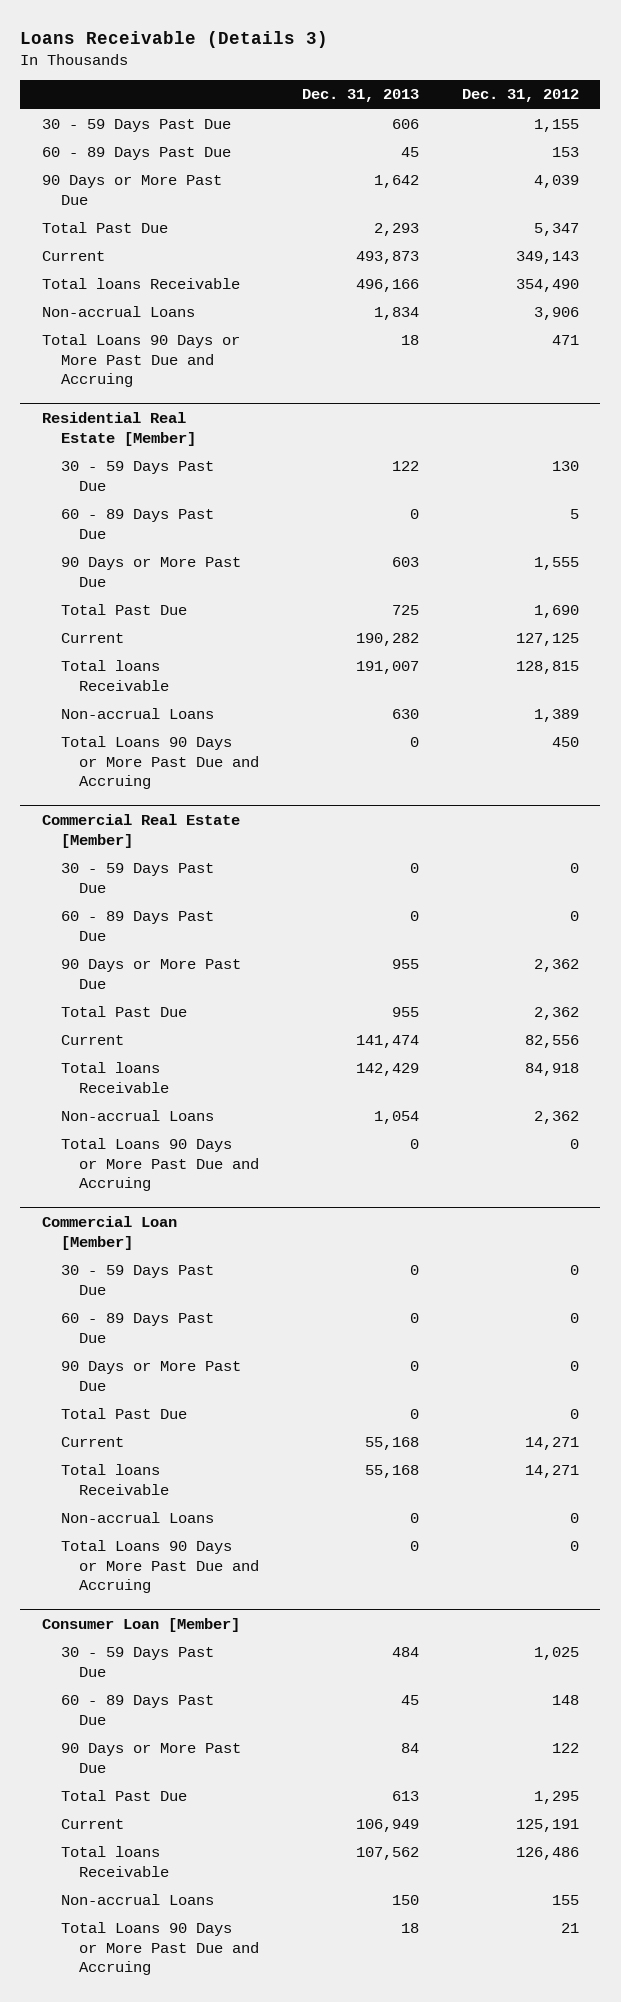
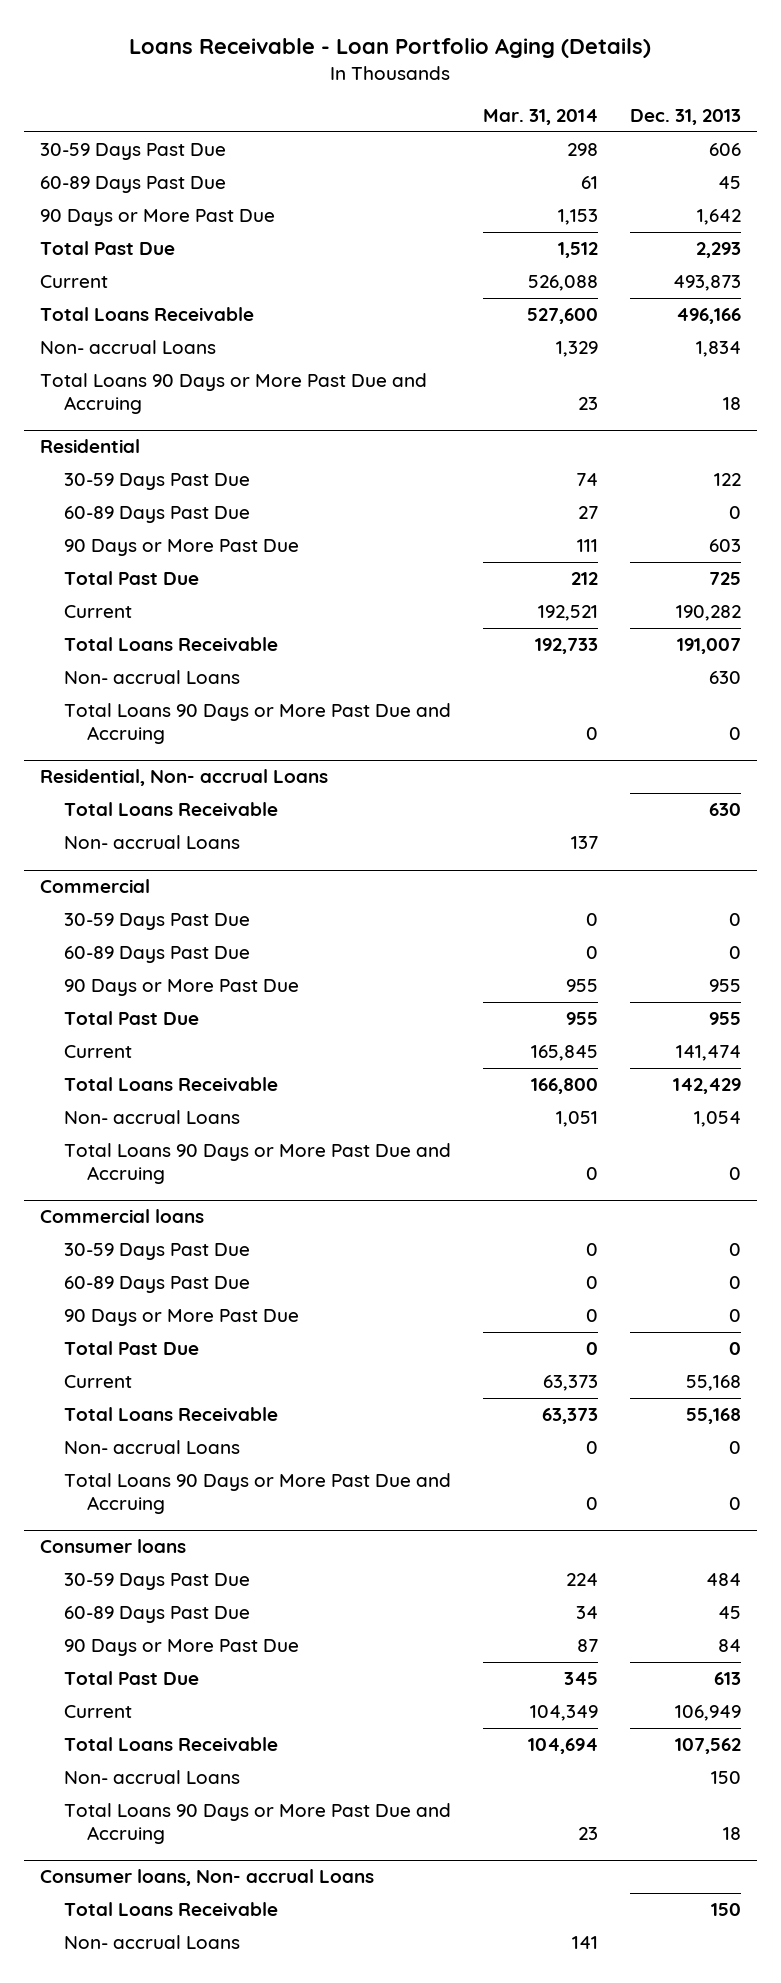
- Loans Receivable (Details 3)
+ Loans Receivable - Loan Portfolio Aging (Details)
- | Dec. 31, 2013 | Dec. 31, 2012
+ | Mar. 31, 2014 | Dec. 31, 2013
- 30 - 59 Days Past Due | 606 | 1,155
- 60 - 89 Days Past Due | 45 | 153
+ 30-59 Days Past Due | 298 | 606
+ 60-89 Days Past Due | 61 | 45
- Total loans Receivable | 496,166 | 354,490
- Non-accrual Loans | 1,834 | 3,906
+ Total Loans Receivable | 527,600 | 496,166
+ Non- accrual Loans | 1,329 | 1,834
- Residential Real Estate [Member]
- 30 - 59 Days Past Due | 122 | 130
- 60 - 89 Days Past Due | 0 | 5
+ Residential
+ 30-59 Days Past Due | 74 | 122
+ 60-89 Days Past Due | 27 | 0
- Total loans Receivable | 191,007 | 128,815
- Non-accrual Loans | 630 | 1,389
+ Total Loans Receivable | 192,733 | 191,007
+ Non- accrual Loans | | 630
- Commercial Real Estate [Member]
- 30 - 59 Days Past Due | 0 | 0
- 60 - 89 Days Past Due | 0 | 0
+ Residential, Non- accrual Loans
+ Total Loans Receivable | | 630
+ Non- accrual Loans | 137 |
+ Commercial
+ 30-59 Days Past Due | 0 | 0
+ 60-89 Days Past Due | 0 | 0
- Total loans Receivable | 142,429 | 84,918
- Non-accrual Loans | 1,054 | 2,362
+ Total Loans Receivable | 166,800 | 142,429
+ Non- accrual Loans | 1,051 | 1,054
- Commercial Loan [Member]
- 30 - 59 Days Past Due | 0 | 0
- 60 - 89 Days Past Due | 0 | 0
+ Commercial loans
+ 30-59 Days Past Due | 0 | 0
+ 60-89 Days Past Due | 0 | 0
- Total loans Receivable | 55,168 | 14,271
- Non-accrual Loans | 0 | 0
+ Total Loans Receivable | 63,373 | 55,168
+ Non- accrual Loans | 0 | 0
- Consumer Loan [Member]
- 30 - 59 Days Past Due | 484 | 1,025
- 60 - 89 Days Past Due | 45 | 148
+ Consumer loans
+ 30-59 Days Past Due | 224 | 484
+ 60-89 Days Past Due | 34 | 45
- Total loans Receivable | 107,562 | 126,486
- Non-accrual Loans | 150 | 155
+ Total Loans Receivable | 104,694 | 107,562
+ Non- accrual Loans | | 150
+ Consumer loans, Non- accrual Loans
+ Total Loans Receivable | | 150
+ Non- accrual Loans | 141 |

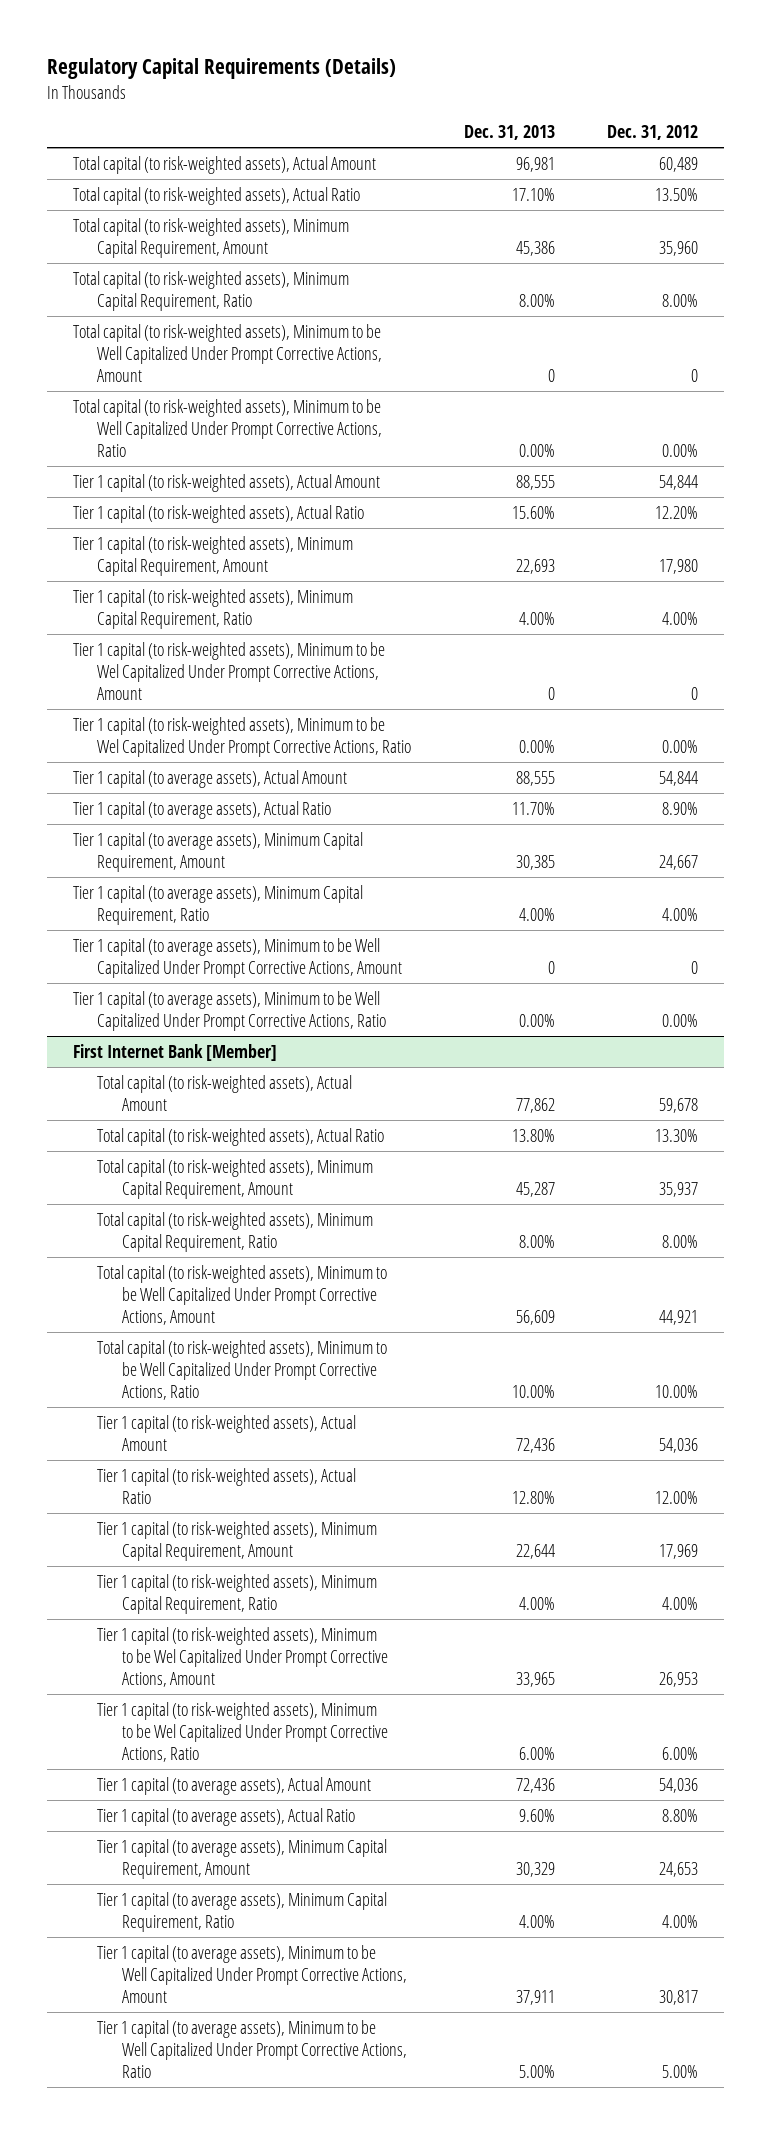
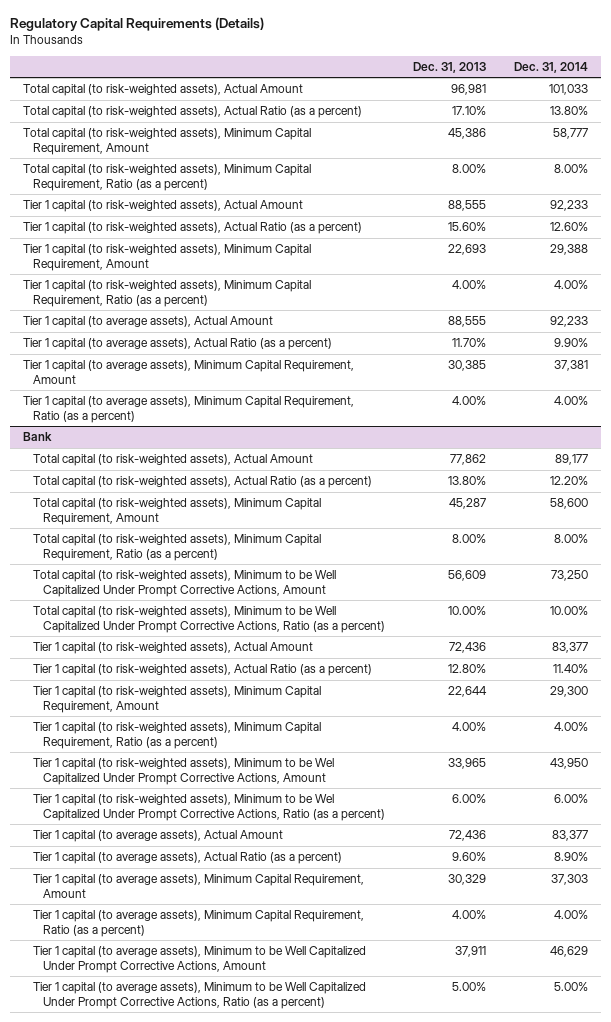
- | Dec. 31, 2013 | Dec. 31, 2012
+ | Dec. 31, 2013 | Dec. 31, 2014
- Total capital (to risk-weighted assets), Actual Ratio | 17.10% | 13.50%
+ Total capital (to risk-weighted assets), Actual Ratio (as a percent) | 17.10% | 13.80%
- Total capital (to risk-weighted assets), Minimum Capital Requirement, Ratio | 8.00% | 8.00%
- Total capital (to risk-weighted assets), Minimum to be Well Capitalized Under Prompt Corrective Actions, Amount | 0 | 0
- Total capital (to risk-weighted assets), Minimum to be Well Capitalized Under Prompt Corrective Actions, Ratio | 0.00% | 0.00%
+ Total capital (to risk-weighted assets), Minimum Capital Requirement, Ratio (as a percent) | 8.00% | 8.00%
- Tier 1 capital (to risk-weighted assets), Actual Ratio | 15.60% | 12.20%
+ Tier 1 capital (to risk-weighted assets), Actual Ratio (as a percent) | 15.60% | 12.60%
- Tier 1 capital (to risk-weighted assets), Minimum Capital Requirement, Ratio | 4.00% | 4.00%
- Tier 1 capital (to risk-weighted assets), Minimum to be Wel Capitalized Under Prompt Corrective Actions, Amount | 0 | 0
- Tier 1 capital (to risk-weighted assets), Minimum to be Wel Capitalized Under Prompt Corrective Actions, Ratio | 0.00% | 0.00%
+ Tier 1 capital (to risk-weighted assets), Minimum Capital Requirement, Ratio (as a percent) | 4.00% | 4.00%
- Tier 1 capital (to average assets), Actual Ratio | 11.70% | 8.90%
+ Tier 1 capital (to average assets), Actual Ratio (as a percent) | 11.70% | 9.90%
- Tier 1 capital (to average assets), Minimum Capital Requirement, Ratio | 4.00% | 4.00%
- Tier 1 capital (to average assets), Minimum to be Well Capitalized Under Prompt Corrective Actions, Amount | 0 | 0
- Tier 1 capital (to average assets), Minimum to be Well Capitalized Under Prompt Corrective Actions, Ratio | 0.00% | 0.00%
- First Internet Bank [Member]
+ Tier 1 capital (to average assets), Minimum Capital Requirement, Ratio (as a percent) | 4.00% | 4.00%
+ Bank
- Total capital (to risk-weighted assets), Actual Ratio | 13.80% | 13.30%
+ Total capital (to risk-weighted assets), Actual Ratio (as a percent) | 13.80% | 12.20%
- Total capital (to risk-weighted assets), Minimum Capital Requirement, Ratio | 8.00% | 8.00%
+ Total capital (to risk-weighted assets), Minimum Capital Requirement, Ratio (as a percent) | 8.00% | 8.00%
- Total capital (to risk-weighted assets), Minimum to be Well Capitalized Under Prompt Corrective Actions, Ratio | 10.00% | 10.00%
+ Total capital (to risk-weighted assets), Minimum to be Well Capitalized Under Prompt Corrective Actions, Ratio (as a percent) | 10.00% | 10.00%
- Tier 1 capital (to risk-weighted assets), Actual Ratio | 12.80% | 12.00%
+ Tier 1 capital (to risk-weighted assets), Actual Ratio (as a percent) | 12.80% | 11.40%
- Tier 1 capital (to risk-weighted assets), Minimum Capital Requirement, Ratio | 4.00% | 4.00%
+ Tier 1 capital (to risk-weighted assets), Minimum Capital Requirement, Ratio (as a percent) | 4.00% | 4.00%
- Tier 1 capital (to risk-weighted assets), Minimum to be Wel Capitalized Under Prompt Corrective Actions, Ratio | 6.00% | 6.00%
+ Tier 1 capital (to risk-weighted assets), Minimum to be Wel Capitalized Under Prompt Corrective Actions, Ratio (as a percent) | 6.00% | 6.00%
- Tier 1 capital (to average assets), Actual Ratio | 9.60% | 8.80%
+ Tier 1 capital (to average assets), Actual Ratio (as a percent) | 9.60% | 8.90%
- Tier 1 capital (to average assets), Minimum Capital Requirement, Ratio | 4.00% | 4.00%
+ Tier 1 capital (to average assets), Minimum Capital Requirement, Ratio (as a percent) | 4.00% | 4.00%
- Tier 1 capital (to average assets), Minimum to be Well Capitalized Under Prompt Corrective Actions, Ratio | 5.00% | 5.00%
+ Tier 1 capital (to average assets), Minimum to be Well Capitalized Under Prompt Corrective Actions, Ratio (as a percent) | 5.00% | 5.00%

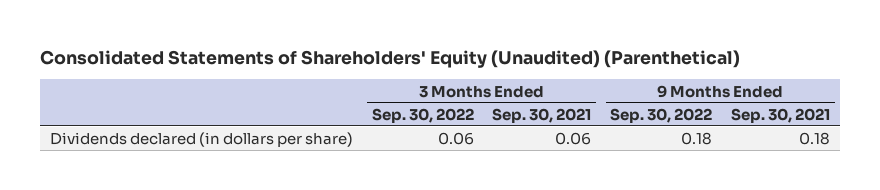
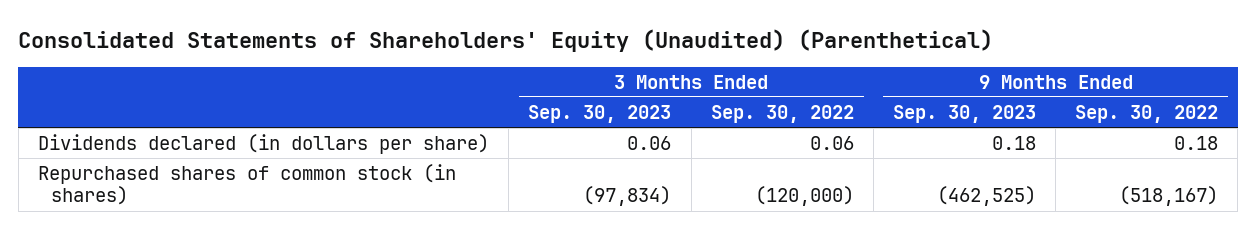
- | 3 Months Ended Sep. 30, 2022 | 3 Months Ended Sep. 30, 2021 | 9 Months Ended Sep. 30, 2022 | 9 Months Ended Sep. 30, 2021
+ | 3 Months Ended Sep. 30, 2023 | 3 Months Ended Sep. 30, 2022 | 9 Months Ended Sep. 30, 2023 | 9 Months Ended Sep. 30, 2022
+ Repurchased shares of common stock (in shares) | (97,834) | (120,000) | (462,525) | (518,167)

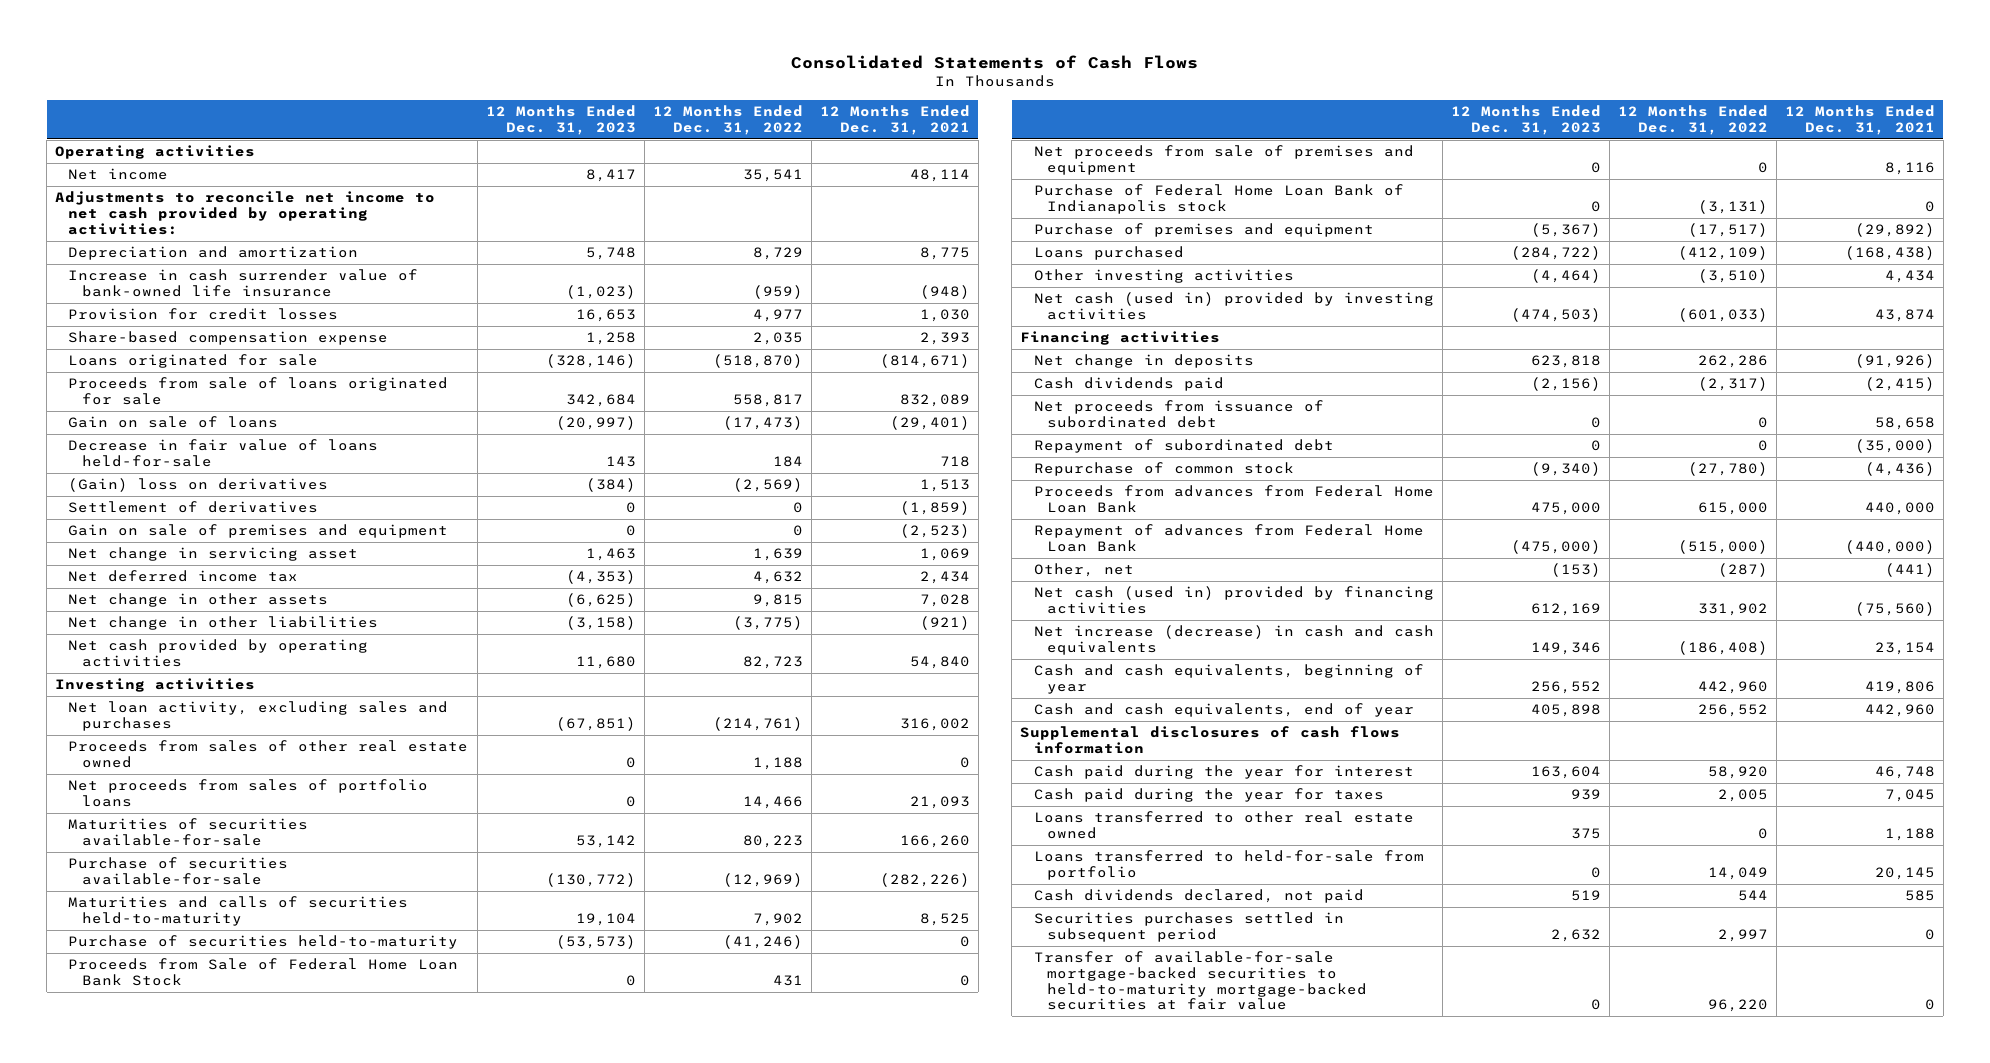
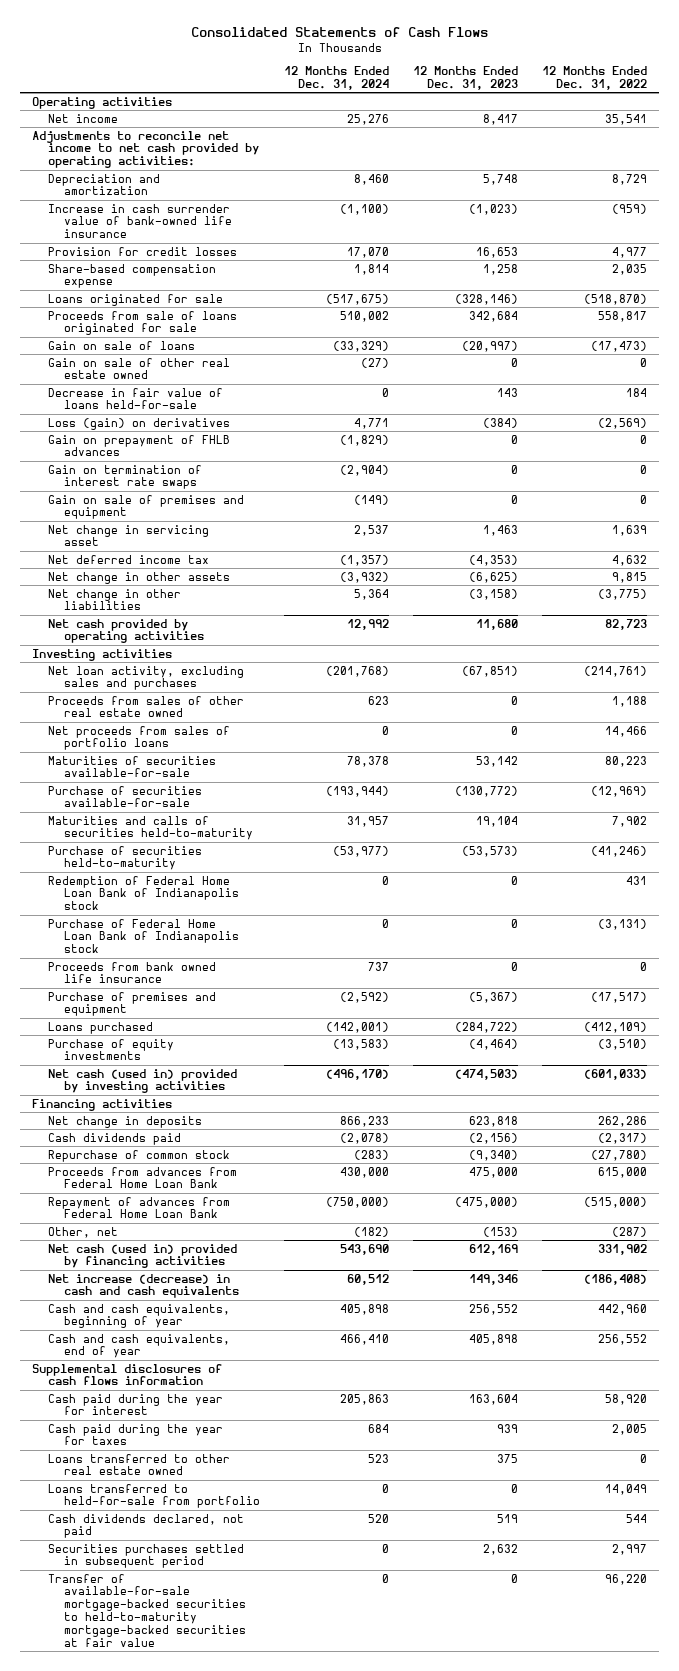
- | 12 Months Ended Dec. 31, 2023 | 12 Months Ended Dec. 31, 2022 | 12 Months Ended Dec. 31, 2021
+ | 12 Months Ended Dec. 31, 2024 | 12 Months Ended Dec. 31, 2023 | 12 Months Ended Dec. 31, 2022
+ Gain on sale of other real estate owned | (27) | 0 | 0
- (Gain) loss on derivatives | (384) | (2,569) | 1,513
- Settlement of derivatives | 0 | 0 | (1,859)
+ Loss (gain) on derivatives | 4,771 | (384) | (2,569)
+ Gain on prepayment of FHLB advances | (1,829) | 0 | 0
+ Gain on termination of interest rate swaps | (2,904) | 0 | 0
- Proceeds from Sale of Federal Home Loan Bank Stock | 0 | 431 | 0
- Net proceeds from sale of premises and equipment | 0 | 0 | 8,116
+ Redemption of Federal Home Loan Bank of Indianapolis stock | 0 | 0 | 431
+ Proceeds from bank owned life insurance | 737 | 0 | 0
- Other investing activities | (4,464) | (3,510) | 4,434
+ Purchase of equity investments | (13,583) | (4,464) | (3,510)
- Net proceeds from issuance of subordinated debt | 0 | 0 | 58,658
- Repayment of subordinated debt | 0 | 0 | (35,000)

